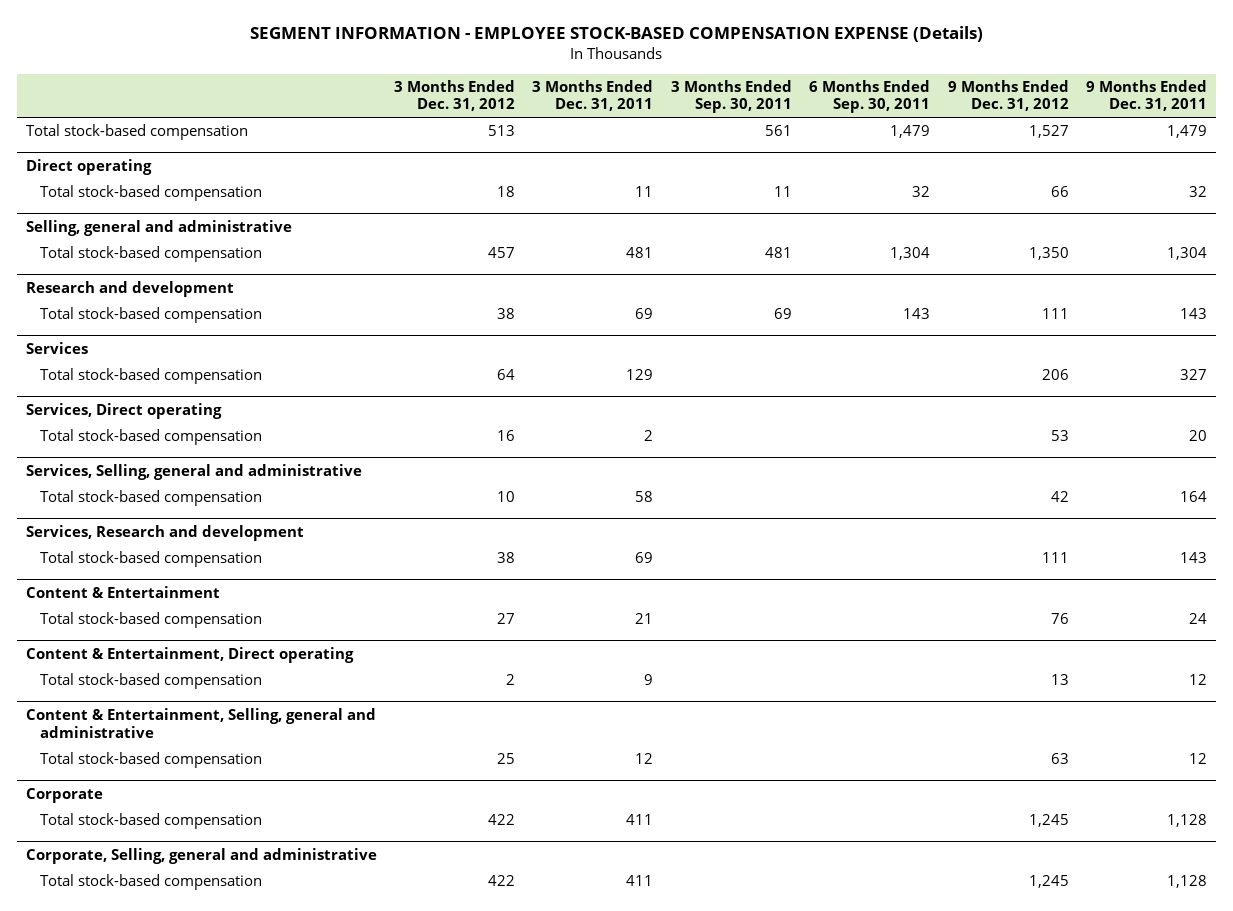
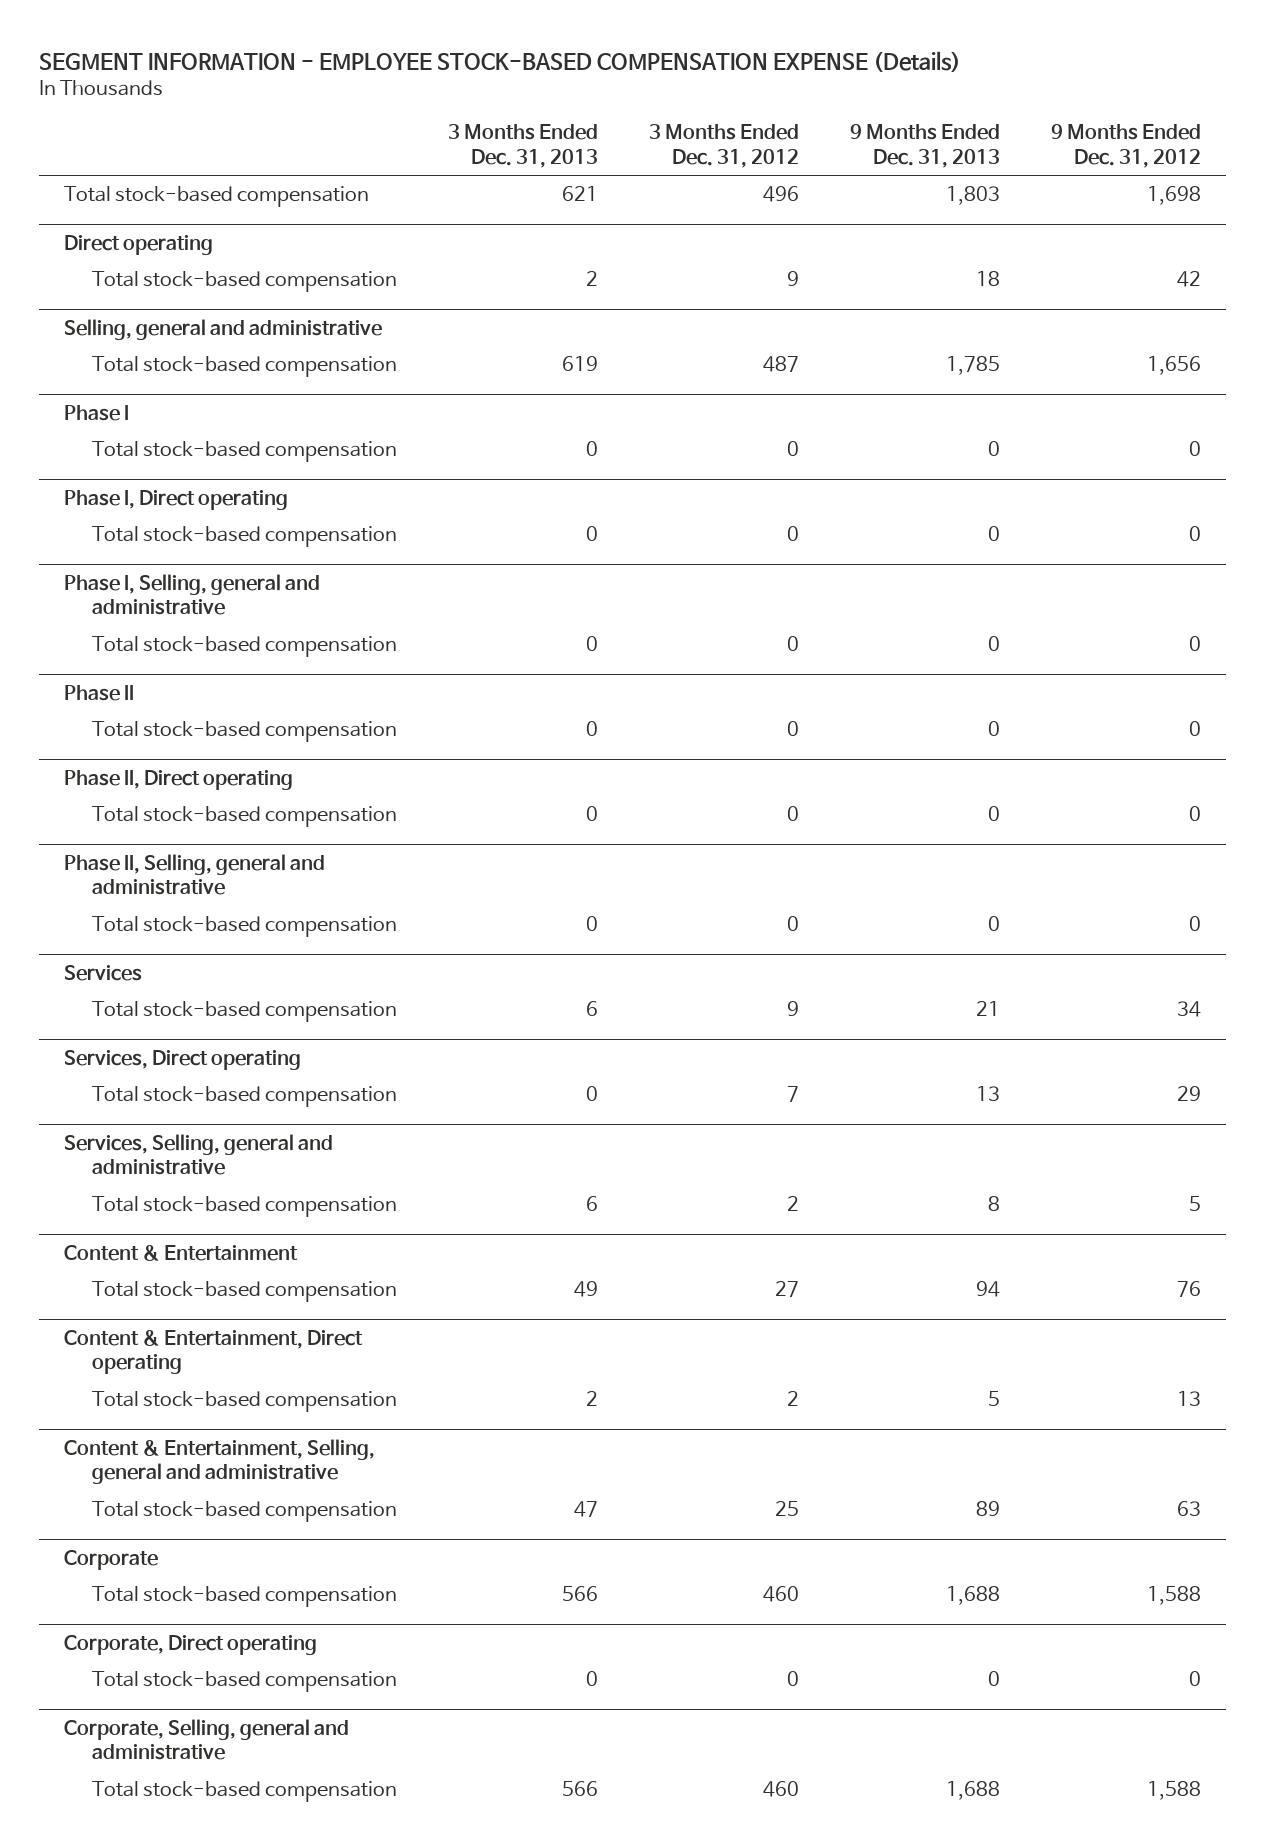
- | 3 Months Ended Dec. 31, 2012 | 3 Months Ended Dec. 31, 2011 | 3 Months Ended Sep. 30, 2011 | 6 Months Ended Sep. 30, 2011 | 9 Months Ended Dec. 31, 2012 | 9 Months Ended Dec. 31, 2011
+ | 3 Months Ended Dec. 31, 2013 | 3 Months Ended Dec. 31, 2012 | 9 Months Ended Dec. 31, 2013 | 9 Months Ended Dec. 31, 2012
- Total stock-based compensation | 513 | | 561 | 1,479 | 1,527 | 1,479
+ Total stock-based compensation | 621 | 496 | 1,803 | 1,698
@ Direct operating
- Total stock-based compensation | 18 | 11 | 11 | 32 | 66 | 32
+ Total stock-based compensation | 2 | 9 | 18 | 42
@ Selling, general and administrative
- Total stock-based compensation | 457 | 481 | 481 | 1,304 | 1,350 | 1,304
- Research and development
- Total stock-based compensation | 38 | 69 | 69 | 143 | 111 | 143
@ Selling, general and administrative
+ Total stock-based compensation | 619 | 487 | 1,785 | 1,656
+ Phase I
+ Total stock-based compensation | 0 | 0 | 0 | 0
+ Phase I, Direct operating
+ Total stock-based compensation | 0 | 0 | 0 | 0
+ Phase I, Selling, general and administrative
+ Total stock-based compensation | 0 | 0 | 0 | 0
+ Phase II
+ Total stock-based compensation | 0 | 0 | 0 | 0
+ Phase II, Direct operating
+ Total stock-based compensation | 0 | 0 | 0 | 0
+ Phase II, Selling, general and administrative
+ Total stock-based compensation | 0 | 0 | 0 | 0
@ Services
- Total stock-based compensation | 64 | 129 | | | 206 | 327
+ Total stock-based compensation | 6 | 9 | 21 | 34
@ Services, Direct operating
- Total stock-based compensation | 16 | 2 | | | 53 | 20
+ Total stock-based compensation | 0 | 7 | 13 | 29
@ Services, Selling, general and administrative
- Total stock-based compensation | 10 | 58 | | | 42 | 164
- Services, Research and development
- Total stock-based compensation | 38 | 69 | | | 111 | 143
@ Services, Selling, general and administrative
+ Total stock-based compensation | 6 | 2 | 8 | 5
@ Corporate
- Total stock-based compensation | 422 | 411 | | | 1,245 | 1,128
+ Total stock-based compensation | 566 | 460 | 1,688 | 1,588
+ Corporate, Direct operating
+ Total stock-based compensation | 0 | 0 | 0 | 0
@ Corporate, Selling, general and administrative
- Total stock-based compensation | 422 | 411 | | | 1,245 | 1,128
+ Total stock-based compensation | 566 | 460 | 1,688 | 1,588

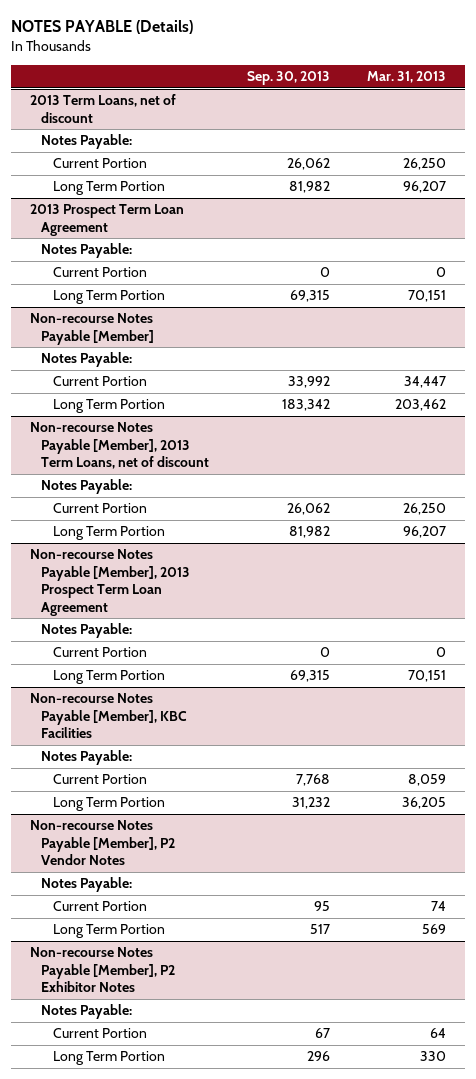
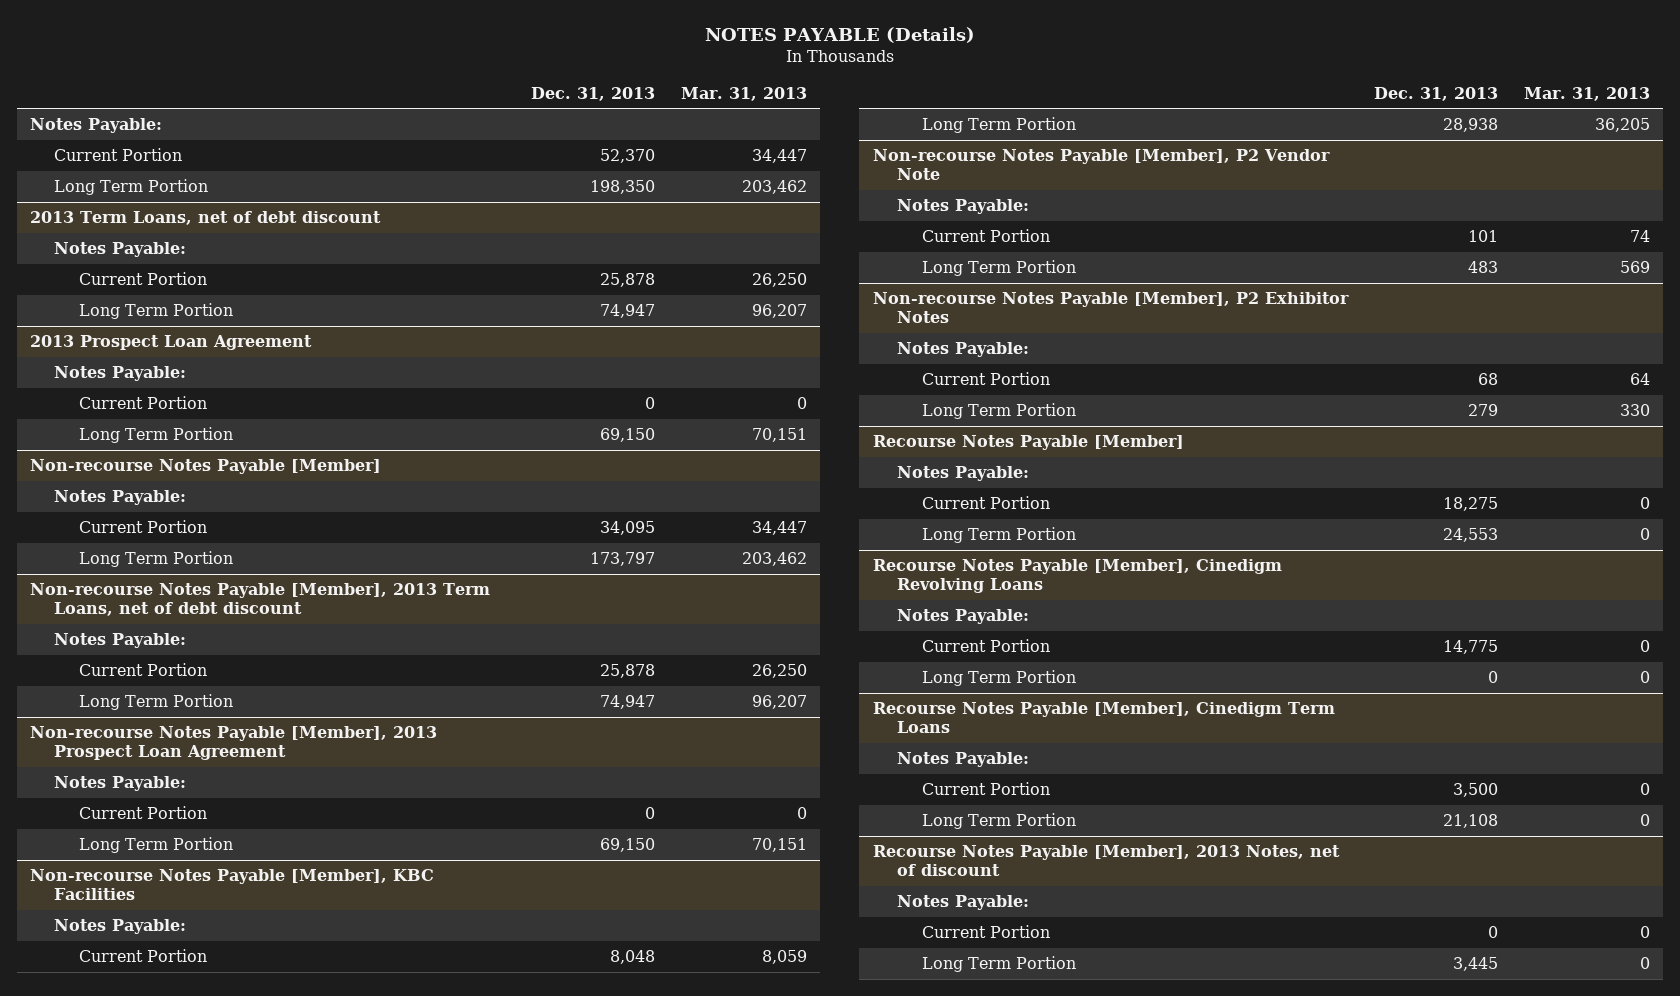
- | Sep. 30, 2013 | Mar. 31, 2013
+ | Dec. 31, 2013 | Mar. 31, 2013
- 2013 Term Loans, net of discount
+ Current Portion | 52,370 | 34,447
+ Long Term Portion | 198,350 | 203,462
+ 2013 Term Loans, net of debt discount
+ Notes Payable:
- 2013 Prospect Term Loan Agreement
+ 2013 Prospect Loan Agreement
- Non-recourse Notes Payable [Member], 2013 Term Loans, net of discount
+ Non-recourse Notes Payable [Member], 2013 Term Loans, net of debt discount
- Non-recourse Notes Payable [Member], 2013 Prospect Term Loan Agreement
+ Non-recourse Notes Payable [Member], 2013 Prospect Loan Agreement
- Non-recourse Notes Payable [Member], P2 Vendor Notes
+ Non-recourse Notes Payable [Member], P2 Vendor Note
+ Recourse Notes Payable [Member]
+ Notes Payable:
+ Current Portion | 18,275 | 0
+ Long Term Portion | 24,553 | 0
+ Recourse Notes Payable [Member], Cinedigm Revolving Loans
+ Notes Payable:
+ Current Portion | 14,775 | 0
+ Long Term Portion | 0 | 0
+ Recourse Notes Payable [Member], Cinedigm Term Loans
+ Notes Payable:
+ Current Portion | 3,500 | 0
+ Long Term Portion | 21,108 | 0
+ Recourse Notes Payable [Member], 2013 Notes, net of discount
+ Notes Payable:
+ Current Portion | 0 | 0
+ Long Term Portion | 3,445 | 0

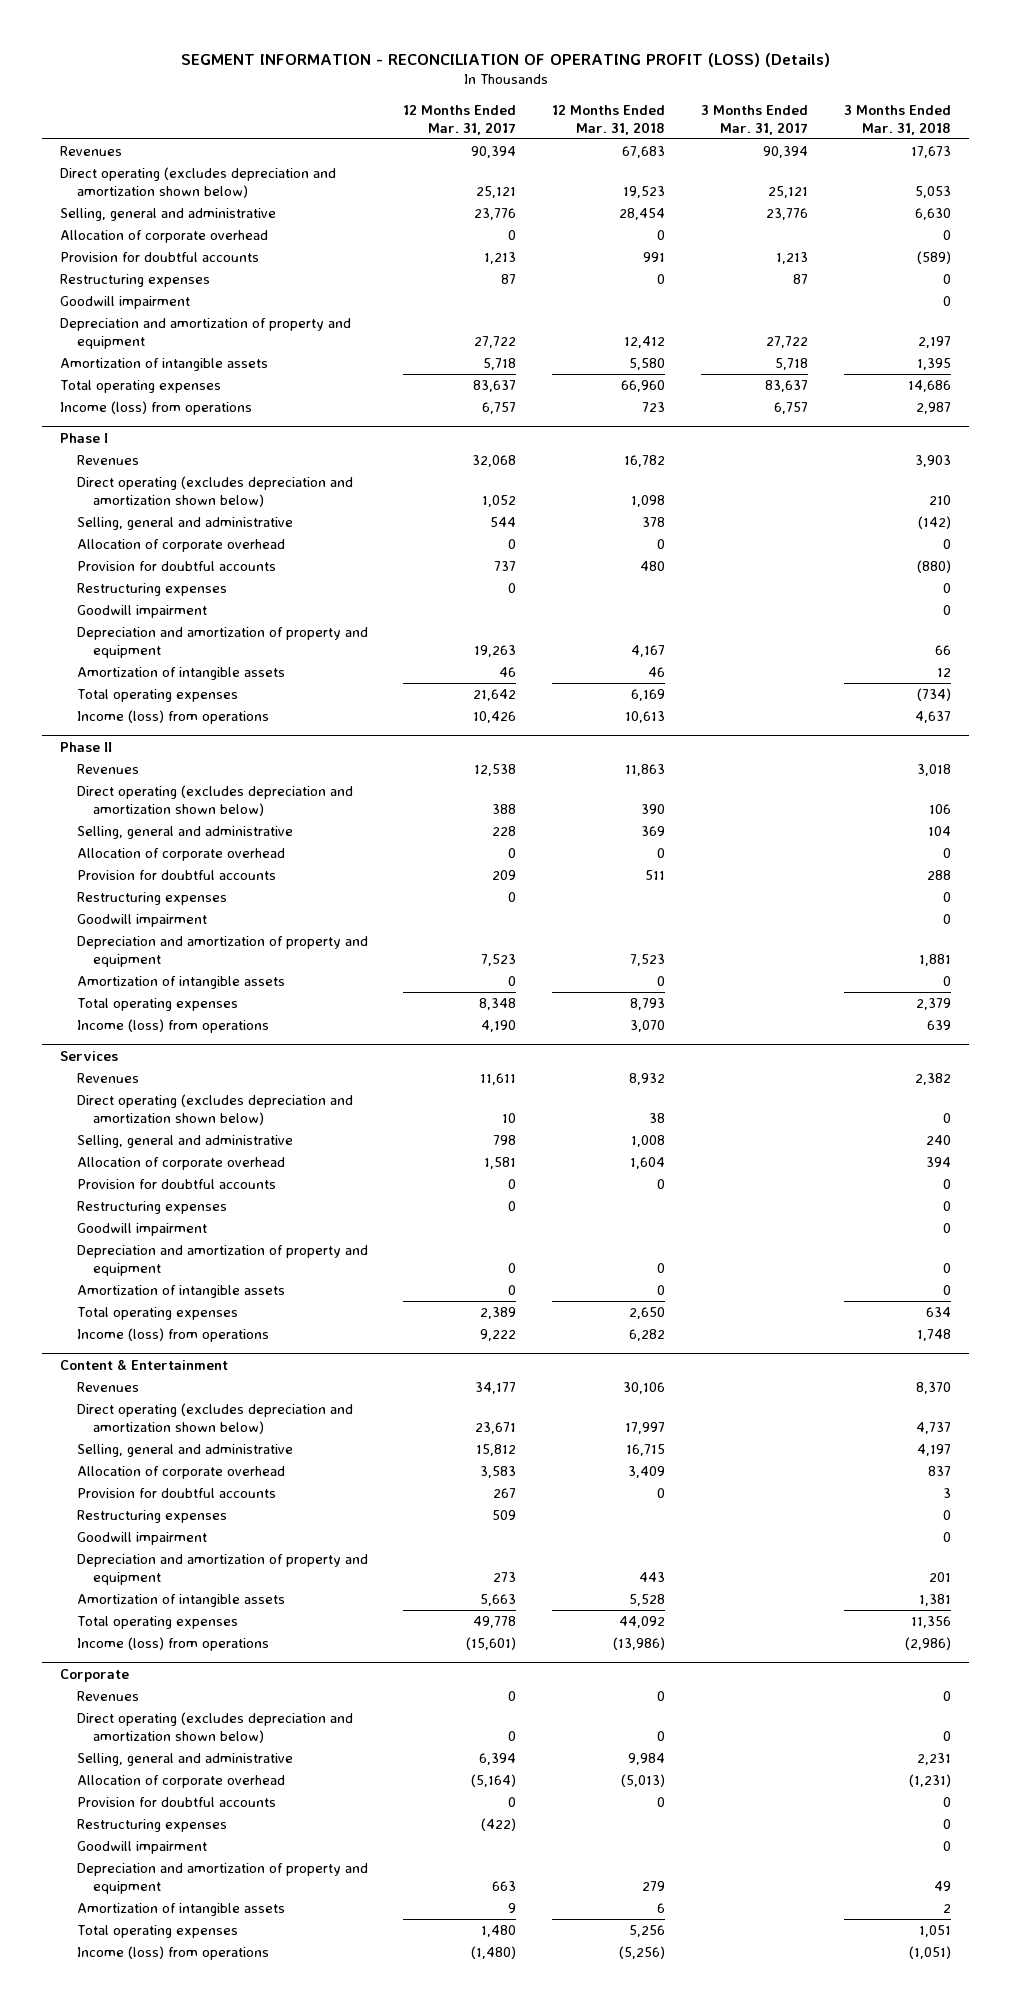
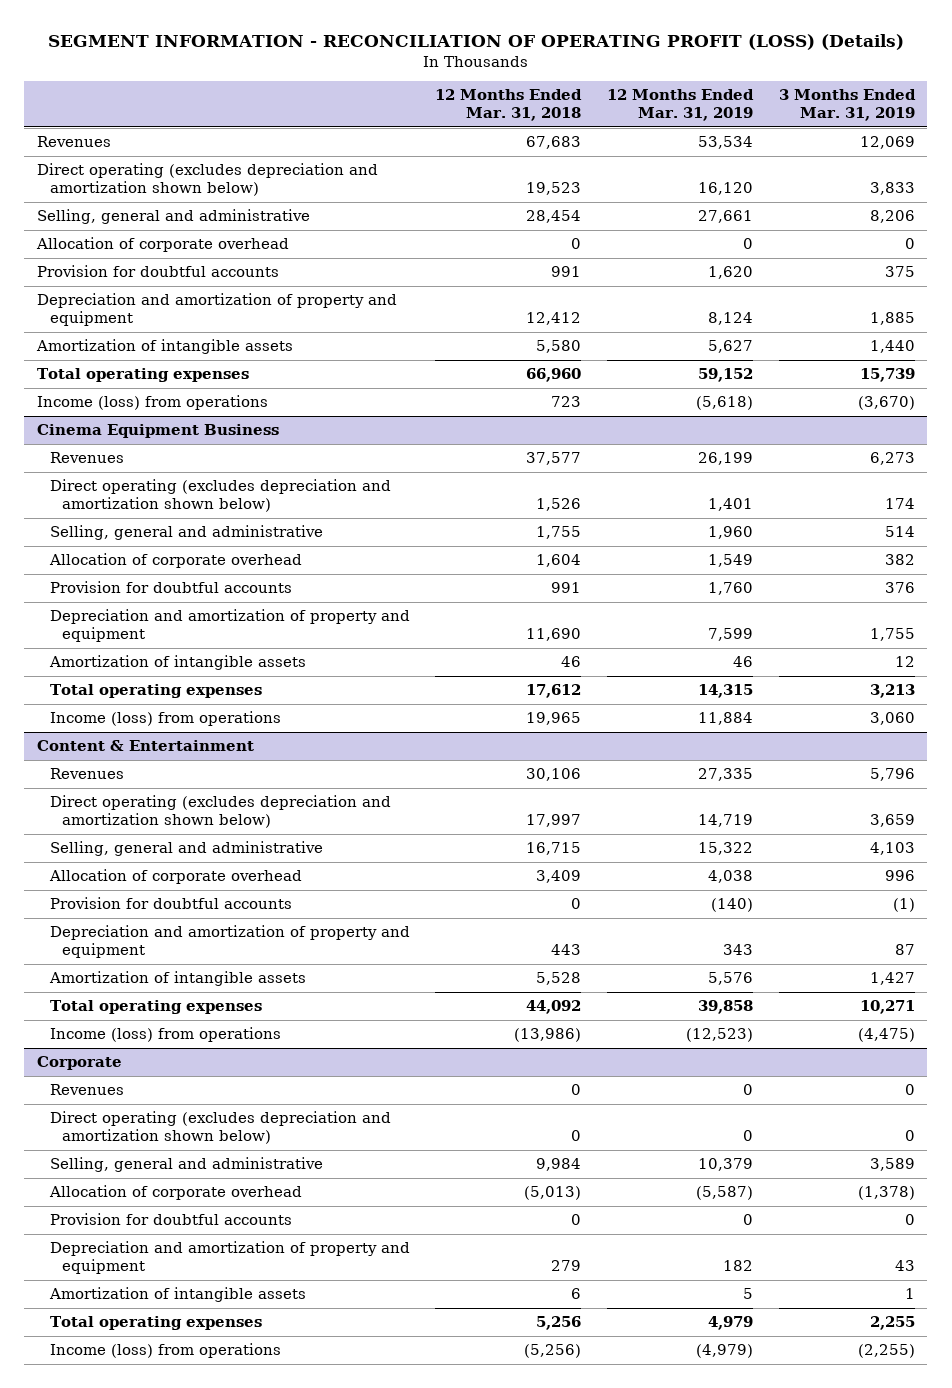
- | 12 Months Ended Mar. 31, 2017 | 12 Months Ended Mar. 31, 2018 | 3 Months Ended Mar. 31, 2017 | 3 Months Ended Mar. 31, 2018
+ | 12 Months Ended Mar. 31, 2018 | 12 Months Ended Mar. 31, 2019 | 3 Months Ended Mar. 31, 2019
- Restructuring expenses | 87 | 0 | 87 | 0
- Goodwill impairment | | | | 0
- Phase I
- Revenues | 32,068 | 16,782 | | 3,903
- Direct operating (excludes depreciation and amortization shown below) | 1,052 | 1,098 | | 210
- Selling, general and administrative | 544 | 378 | | (142)
- Allocation of corporate overhead | 0 | 0 | | 0
- Provision for doubtful accounts | 737 | 480 | | (880)
- Restructuring expenses | 0 | | | 0
- Goodwill impairment | | | | 0
- Depreciation and amortization of property and equipment | 19,263 | 4,167 | | 66
- Amortization of intangible assets | 46 | 46 | | 12
- Total operating expenses | 21,642 | 6,169 | | (734)
- Income (loss) from operations | 10,426 | 10,613 | | 4,637
- Phase II
- Revenues | 12,538 | 11,863 | | 3,018
- Direct operating (excludes depreciation and amortization shown below) | 388 | 390 | | 106
- Selling, general and administrative | 228 | 369 | | 104
- Allocation of corporate overhead | 0 | 0 | | 0
- Provision for doubtful accounts | 209 | 511 | | 288
- Restructuring expenses | 0 | | | 0
- Goodwill impairment | | | | 0
- Depreciation and amortization of property and equipment | 7,523 | 7,523 | | 1,881
- Amortization of intangible assets | 0 | 0 | | 0
- Total operating expenses | 8,348 | 8,793 | | 2,379
- Income (loss) from operations | 4,190 | 3,070 | | 639
- Services
- Revenues | 11,611 | 8,932 | | 2,382
- Direct operating (excludes depreciation and amortization shown below) | 10 | 38 | | 0
- Selling, general and administrative | 798 | 1,008 | | 240
+ Cinema Equipment Business
+ Revenues | 37,577 | 26,199 | 6,273
+ Direct operating (excludes depreciation and amortization shown below) | 1,526 | 1,401 | 174
+ Selling, general and administrative | 1,755 | 1,960 | 514
- Provision for doubtful accounts | 0 | 0 | | 0
- Restructuring expenses | 0 | | | 0
- Goodwill impairment | | | | 0
- Depreciation and amortization of property and equipment | 0 | 0 | | 0
- Amortization of intangible assets | 0 | 0 | | 0
- Total operating expenses | 2,389 | 2,650 | | 634
- Income (loss) from operations | 9,222 | 6,282 | | 1,748
+ Provision for doubtful accounts | 991 | 1,760 | 376
+ Depreciation and amortization of property and equipment | 11,690 | 7,599 | 1,755
+ Amortization of intangible assets | 46 | 46 | 12
+ Total operating expenses | 17,612 | 14,315 | 3,213
+ Income (loss) from operations | 19,965 | 11,884 | 3,060
@ Content & Entertainment
- Restructuring expenses | 509 | | | 0
- Goodwill impairment | | | | 0
@ Corporate
- Restructuring expenses | (422) | | | 0
- Goodwill impairment | | | | 0

